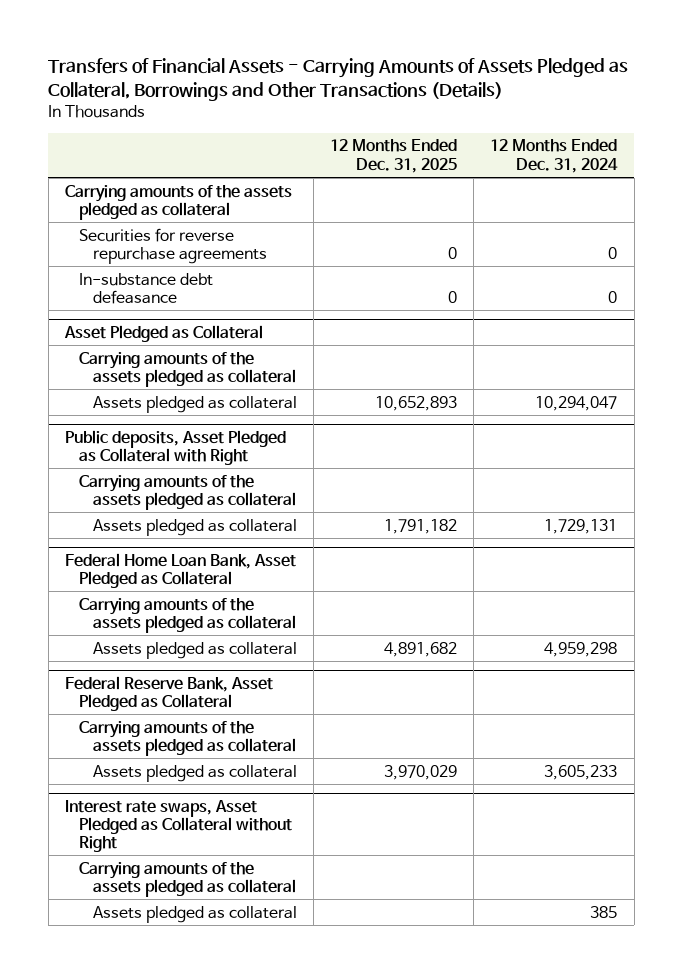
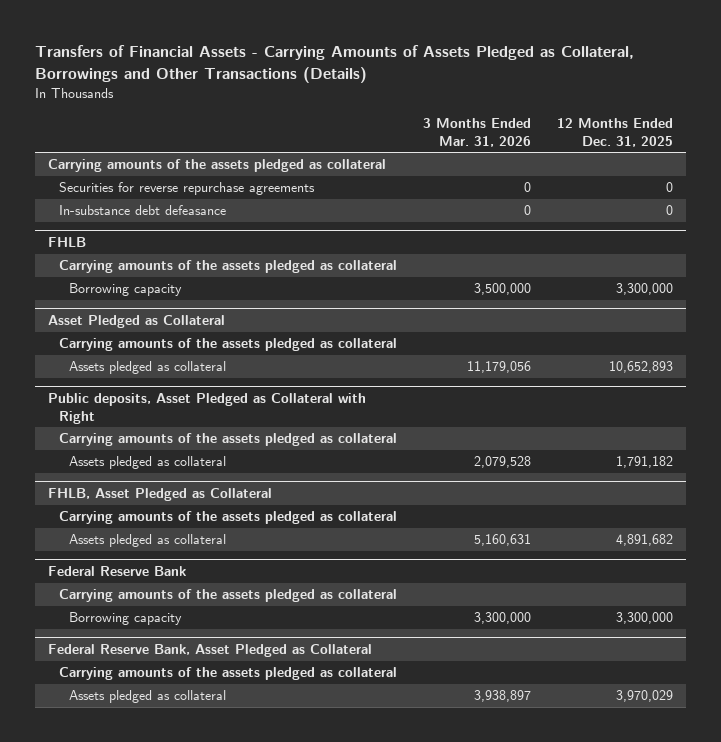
- | 12 Months Ended Dec. 31, 2025 | 12 Months Ended Dec. 31, 2024
+ | 3 Months Ended Mar. 31, 2026 | 12 Months Ended Dec. 31, 2025
+ FHLB
+ Carrying amounts of the assets pledged as collateral
+ Borrowing capacity | 3,500,000 | 3,300,000
- Federal Home Loan Bank, Asset Pledged as Collateral
+ FHLB, Asset Pledged as Collateral
+ Federal Reserve Bank
+ Carrying amounts of the assets pledged as collateral
+ Borrowing capacity | 3,300,000 | 3,300,000
- Interest rate swaps, Asset Pledged as Collateral without Right
- Carrying amounts of the assets pledged as collateral
- Assets pledged as collateral | | 385

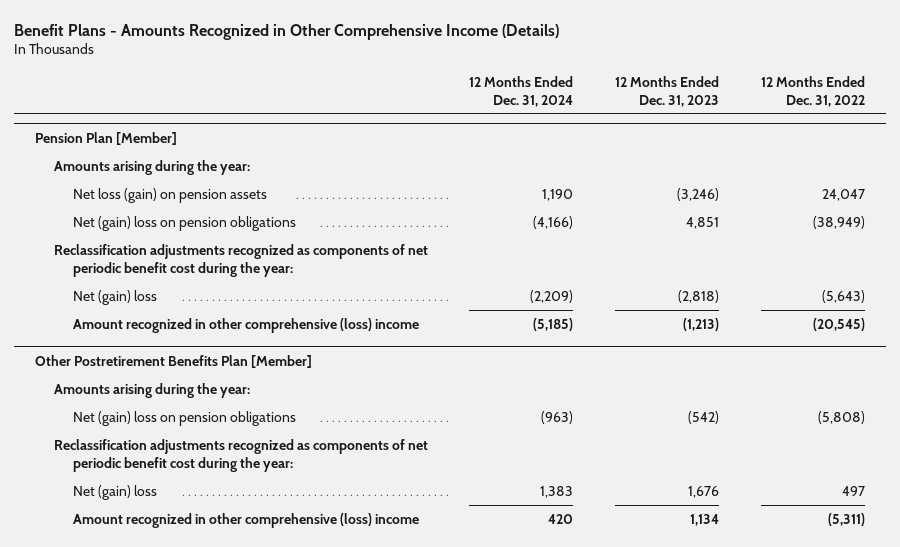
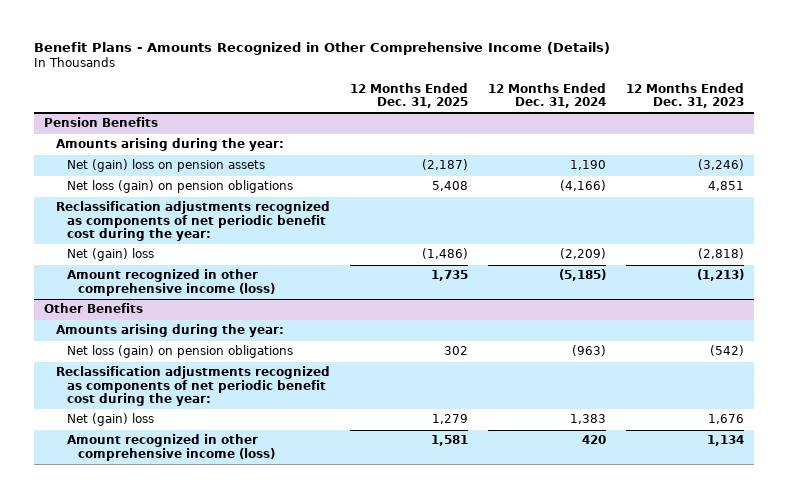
- | 12 Months Ended Dec. 31, 2024 | 12 Months Ended Dec. 31, 2023 | 12 Months Ended Dec. 31, 2022
+ | 12 Months Ended Dec. 31, 2025 | 12 Months Ended Dec. 31, 2024 | 12 Months Ended Dec. 31, 2023
- Pension Plan [Member]
+ Pension Benefits
- Net loss (gain) on pension assets | 1,190 | (3,246) | 24,047
- Net (gain) loss on pension obligations | (4,166) | 4,851 | (38,949)
+ Net (gain) loss on pension assets | (2,187) | 1,190 | (3,246)
+ Net loss (gain) on pension obligations | 5,408 | (4,166) | 4,851
- Amount recognized in other comprehensive (loss) income | (5,185) | (1,213) | (20,545)
- Other Postretirement Benefits Plan [Member]
+ Amount recognized in other comprehensive income (loss) | 1,735 | (5,185) | (1,213)
+ Other Benefits
- Net (gain) loss on pension obligations | (963) | (542) | (5,808)
+ Net loss (gain) on pension obligations | 302 | (963) | (542)
- Amount recognized in other comprehensive (loss) income | 420 | 1,134 | (5,311)
+ Amount recognized in other comprehensive income (loss) | 1,581 | 420 | 1,134

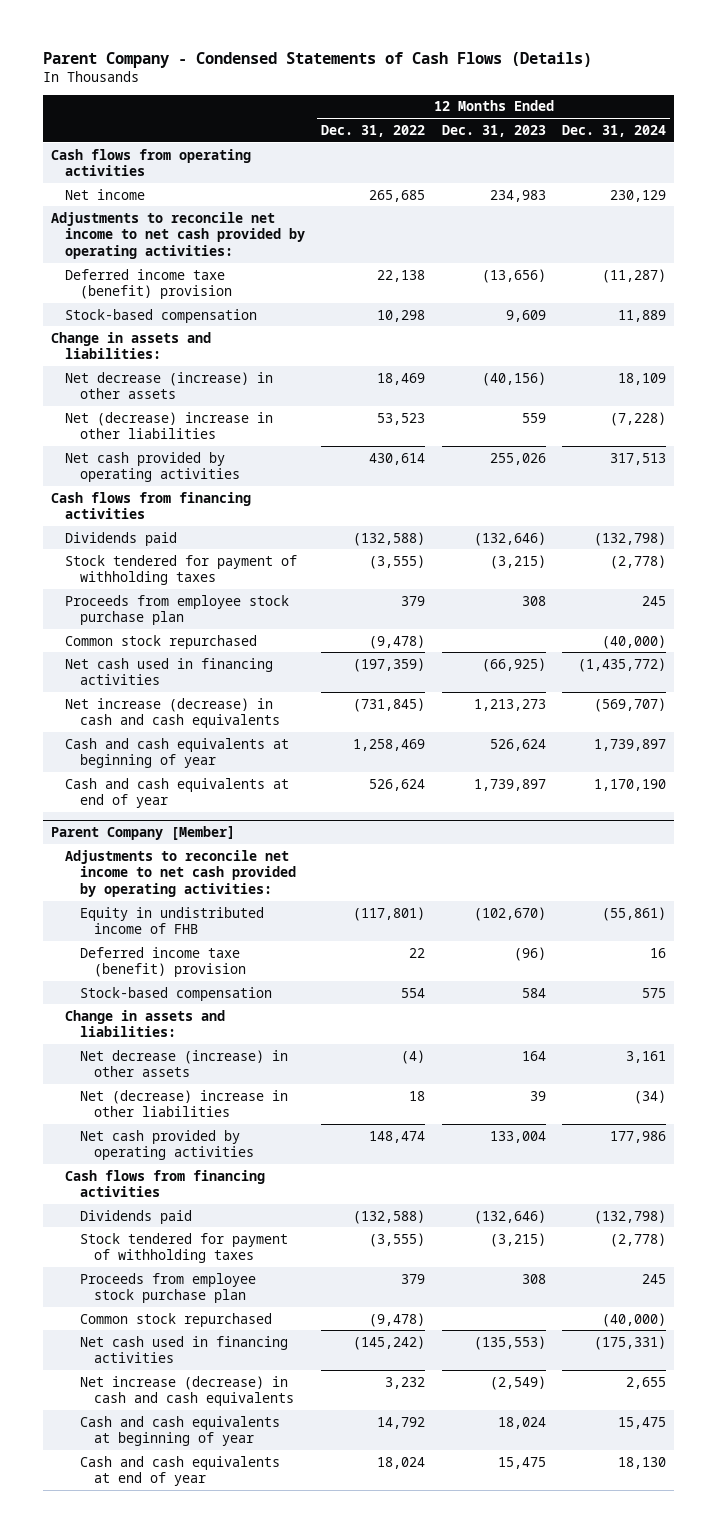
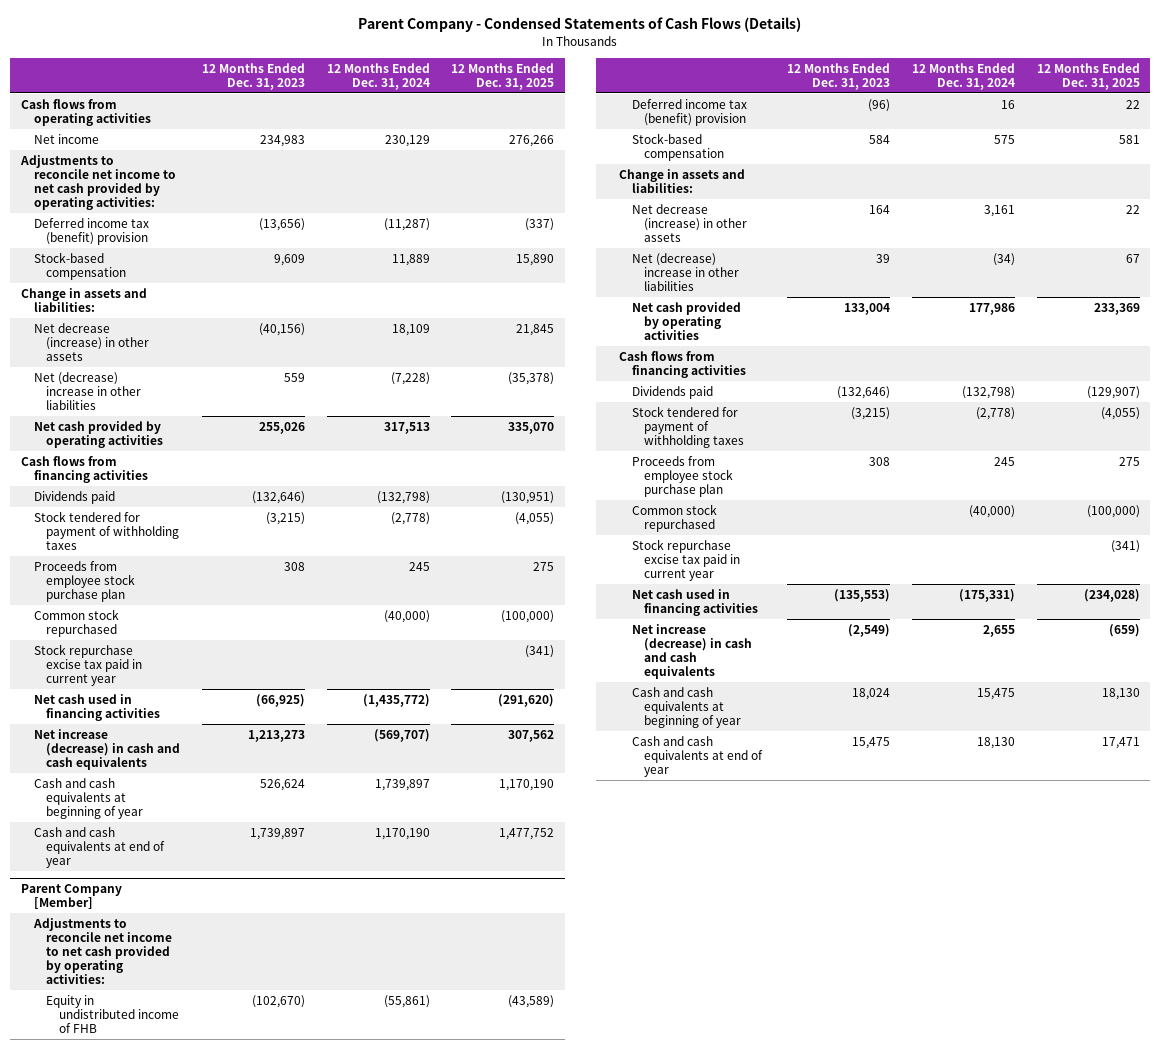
- | 12 Months Ended Dec. 31, 2022 | 12 Months Ended Dec. 31, 2023 | 12 Months Ended Dec. 31, 2024
+ | 12 Months Ended Dec. 31, 2023 | 12 Months Ended Dec. 31, 2024 | 12 Months Ended Dec. 31, 2025
- Deferred income taxe (benefit) provision | 22,138 | (13,656) | (11,287)
+ Deferred income tax (benefit) provision | (13,656) | (11,287) | (337)
+ Stock repurchase excise tax paid in current year | | | (341)
@ Parent Company [Member]
- Deferred income taxe (benefit) provision | 22 | (96) | 16
+ Deferred income tax (benefit) provision | (96) | 16 | 22
+ Stock repurchase excise tax paid in current year | | | (341)

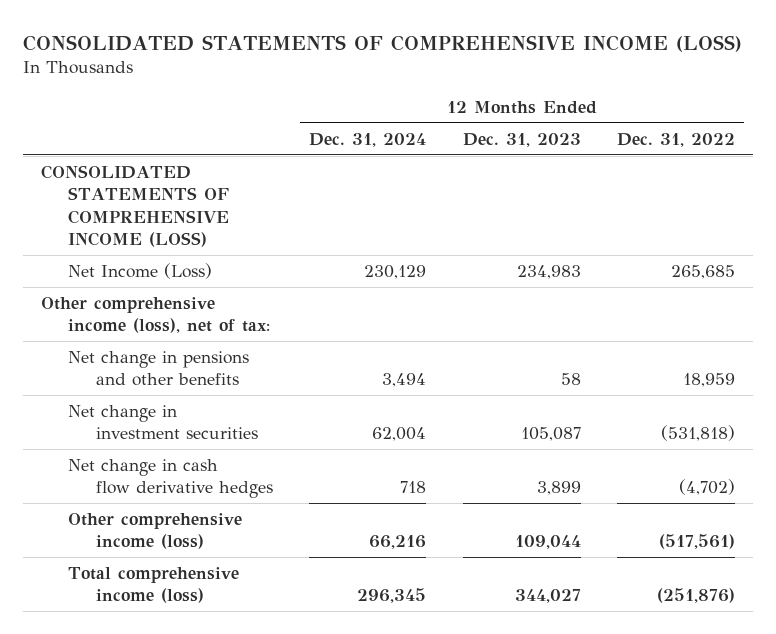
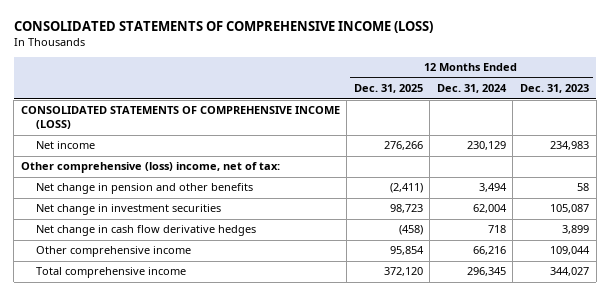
- | 12 Months Ended Dec. 31, 2024 | 12 Months Ended Dec. 31, 2023 | 12 Months Ended Dec. 31, 2022
+ | 12 Months Ended Dec. 31, 2025 | 12 Months Ended Dec. 31, 2024 | 12 Months Ended Dec. 31, 2023
- Net Income (Loss) | 230,129 | 234,983 | 265,685
- Other comprehensive income (loss), net of tax:
- Net change in pensions and other benefits | 3,494 | 58 | 18,959
+ Net income | 276,266 | 230,129 | 234,983
+ Other comprehensive (loss) income, net of tax:
+ Net change in pension and other benefits | (2,411) | 3,494 | 58
- Other comprehensive income (loss) | 66,216 | 109,044 | (517,561)
- Total comprehensive income (loss) | 296,345 | 344,027 | (251,876)
+ Other comprehensive income | 95,854 | 66,216 | 109,044
+ Total comprehensive income | 372,120 | 296,345 | 344,027

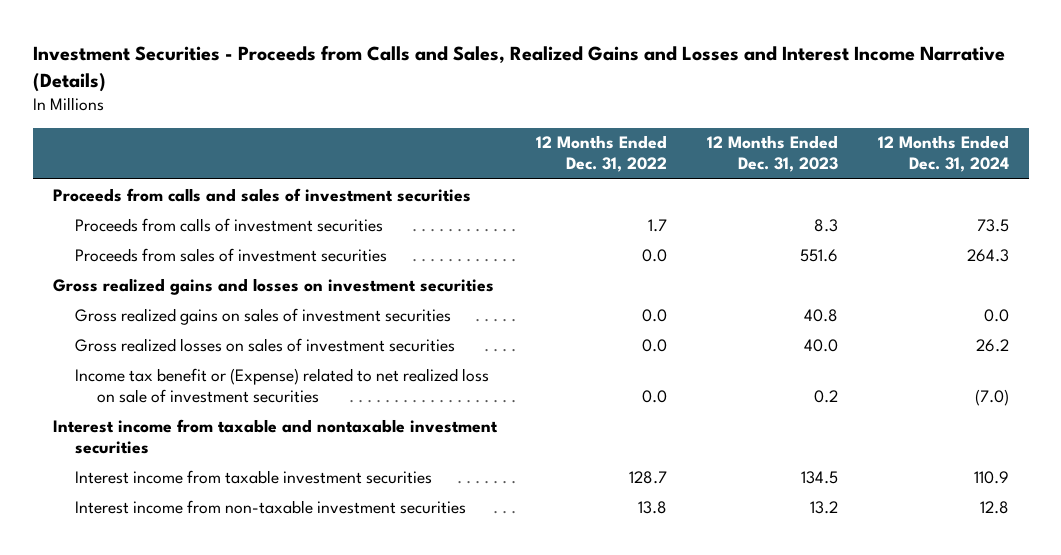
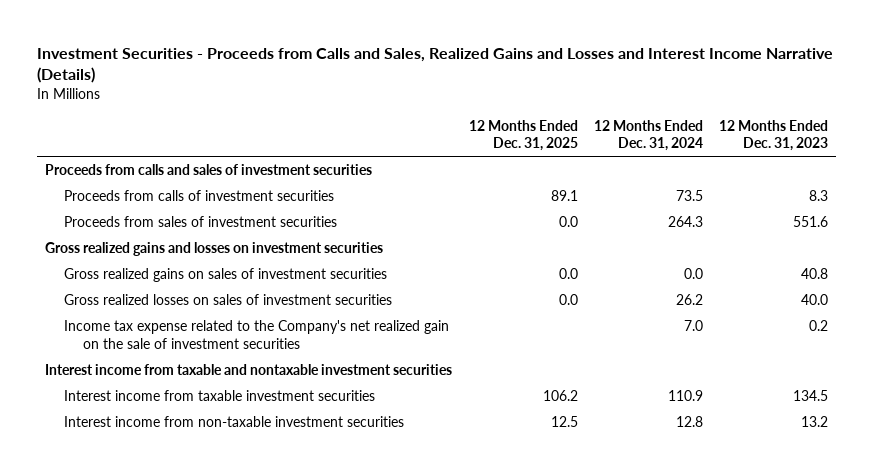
- | 12 Months Ended Dec. 31, 2022 | 12 Months Ended Dec. 31, 2023 | 12 Months Ended Dec. 31, 2024
+ | 12 Months Ended Dec. 31, 2025 | 12 Months Ended Dec. 31, 2024 | 12 Months Ended Dec. 31, 2023
- Income tax benefit or (Expense) related to net realized loss on sale of investment securities | 0.0 | 0.2 | (7.0)
+ Income tax expense related to the Company's net realized gain on the sale of investment securities | | 7.0 | 0.2

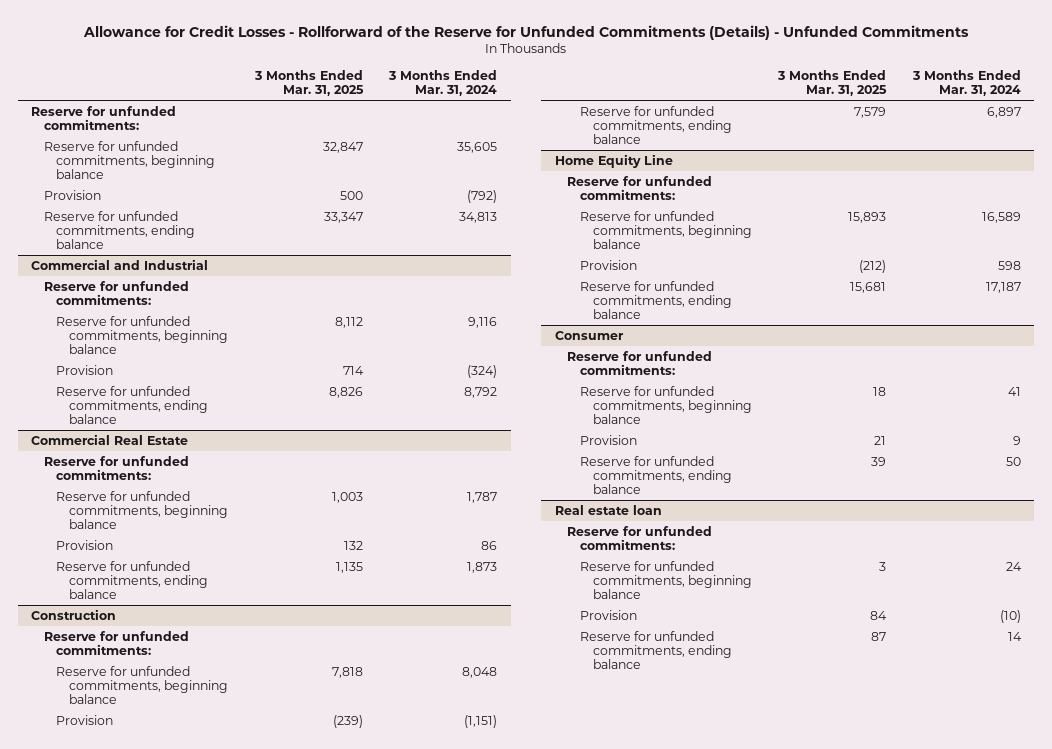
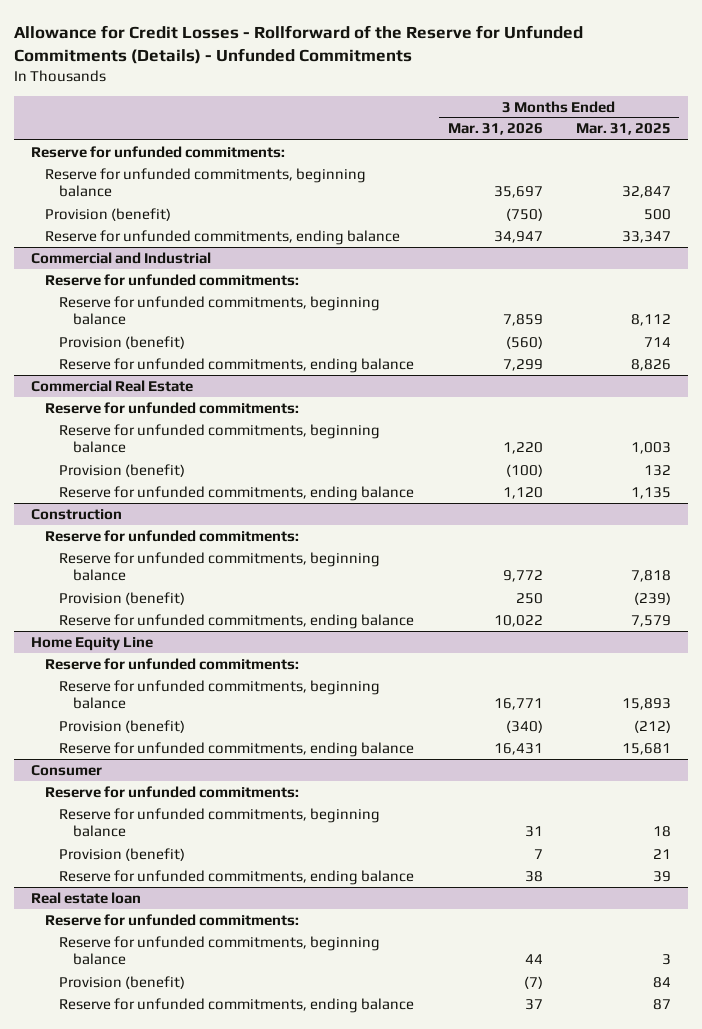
- | 3 Months Ended Mar. 31, 2025 | 3 Months Ended Mar. 31, 2024
+ | 3 Months Ended Mar. 31, 2026 | 3 Months Ended Mar. 31, 2025
- Provision | 500 | (792)
+ Provision (benefit) | (750) | 500
@ Commercial and Industrial
- Provision | 714 | (324)
+ Provision (benefit) | (560) | 714
@ Commercial Real Estate
- Provision | 132 | 86
+ Provision (benefit) | (100) | 132
@ Construction
- Provision | (239) | (1,151)
+ Provision (benefit) | 250 | (239)
@ Home Equity Line
- Provision | (212) | 598
+ Provision (benefit) | (340) | (212)
@ Consumer
- Provision | 21 | 9
+ Provision (benefit) | 7 | 21
@ Real estate loan
- Provision | 84 | (10)
+ Provision (benefit) | (7) | 84

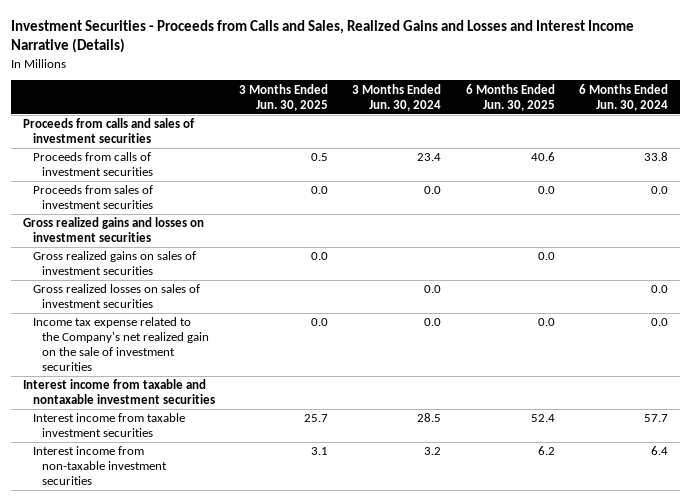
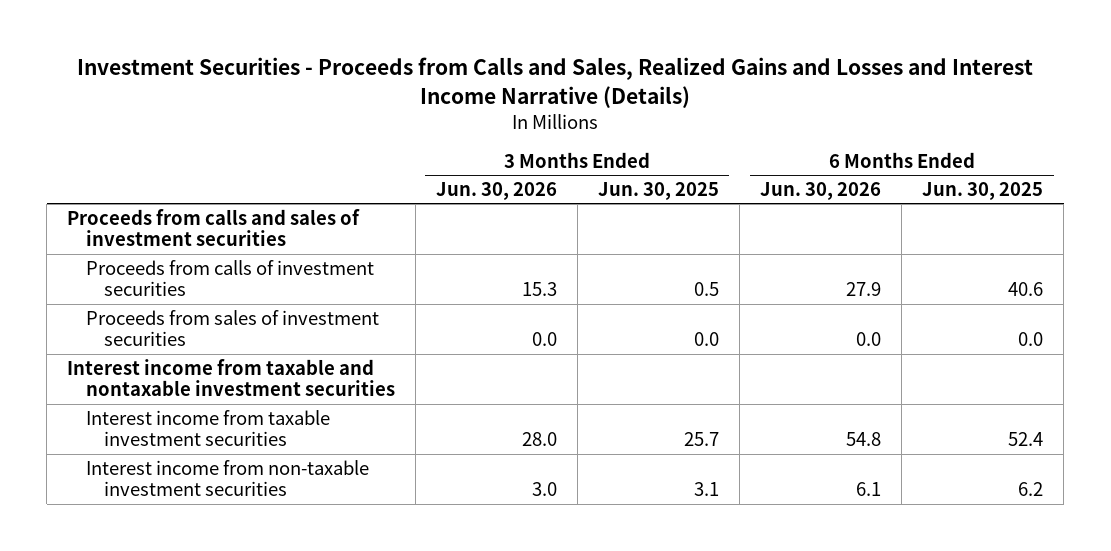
- | 3 Months Ended Jun. 30, 2025 | 3 Months Ended Jun. 30, 2024 | 6 Months Ended Jun. 30, 2025 | 6 Months Ended Jun. 30, 2024
+ | 3 Months Ended Jun. 30, 2026 | 3 Months Ended Jun. 30, 2025 | 6 Months Ended Jun. 30, 2026 | 6 Months Ended Jun. 30, 2025
- Gross realized gains and losses on investment securities
- Gross realized gains on sales of investment securities | 0.0 | | 0.0 |
- Gross realized losses on sales of investment securities | | 0.0 | | 0.0
- Income tax expense related to the Company's net realized gain on the sale of investment securities | 0.0 | 0.0 | 0.0 | 0.0

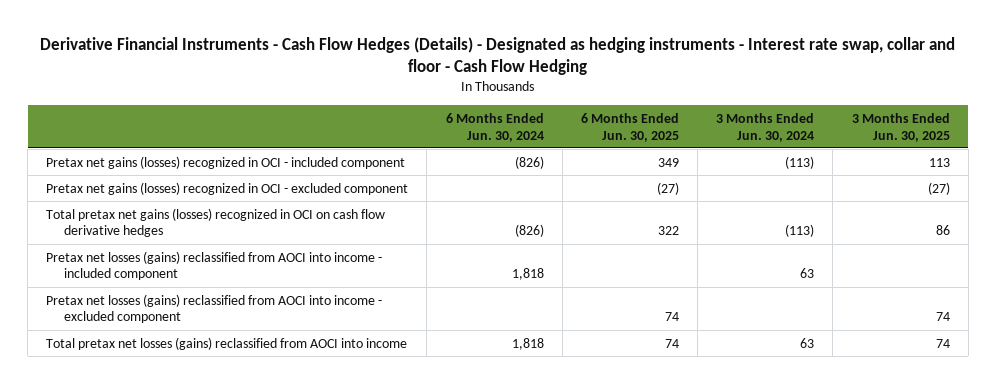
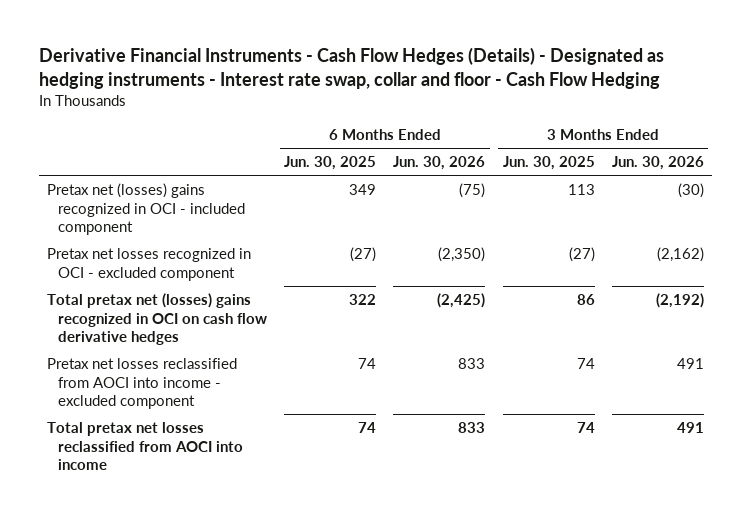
- | 6 Months Ended Jun. 30, 2024 | 6 Months Ended Jun. 30, 2025 | 3 Months Ended Jun. 30, 2024 | 3 Months Ended Jun. 30, 2025
+ | 6 Months Ended Jun. 30, 2025 | 6 Months Ended Jun. 30, 2026 | 3 Months Ended Jun. 30, 2025 | 3 Months Ended Jun. 30, 2026
- Pretax net gains (losses) recognized in OCI - included component | (826) | 349 | (113) | 113
- Pretax net gains (losses) recognized in OCI - excluded component | | (27) | | (27)
- Total pretax net gains (losses) recognized in OCI on cash flow derivative hedges | (826) | 322 | (113) | 86
- Pretax net losses (gains) reclassified from AOCI into income - included component | 1,818 | | 63 |
- Pretax net losses (gains) reclassified from AOCI into income - excluded component | | 74 | | 74
- Total pretax net losses (gains) reclassified from AOCI into income | 1,818 | 74 | 63 | 74
+ Pretax net (losses) gains recognized in OCI - included component | 349 | (75) | 113 | (30)
+ Pretax net losses recognized in OCI - excluded component | (27) | (2,350) | (27) | (2,162)
+ Total pretax net (losses) gains recognized in OCI on cash flow derivative hedges | 322 | (2,425) | 86 | (2,192)
+ Pretax net losses reclassified from AOCI into income - excluded component | 74 | 833 | 74 | 491
+ Total pretax net losses reclassified from AOCI into income | 74 | 833 | 74 | 491

